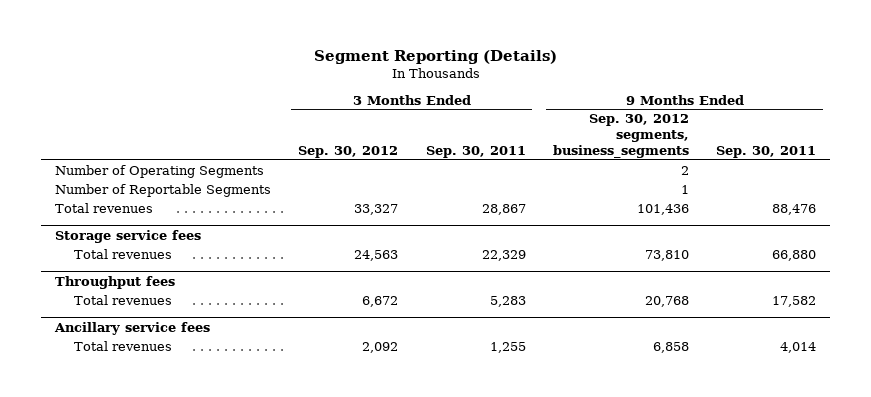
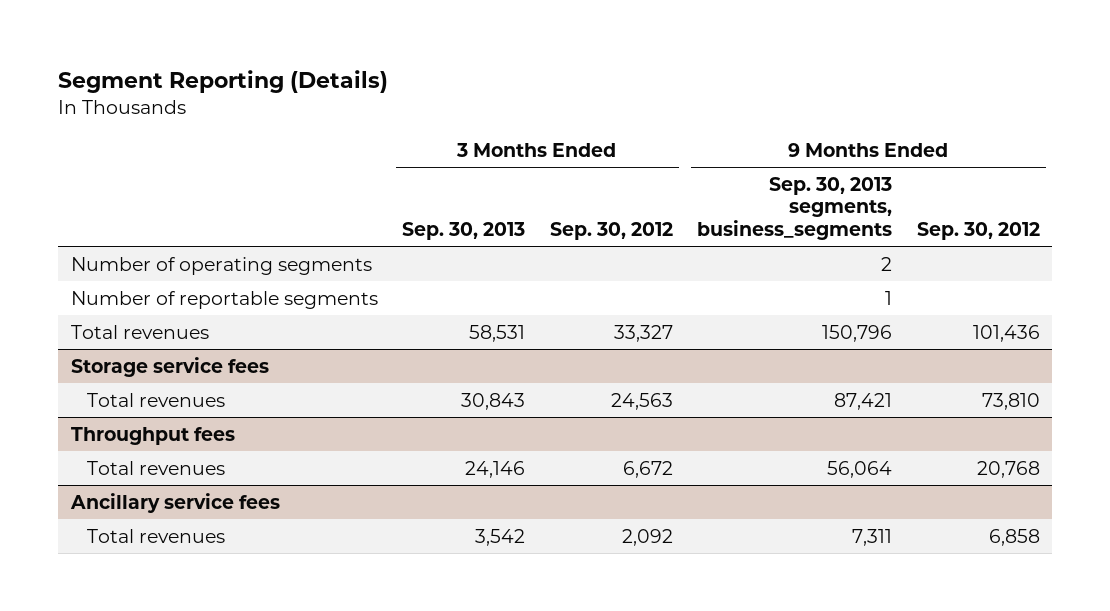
- | 3 Months Ended Sep. 30, 2012 | 3 Months Ended Sep. 30, 2011 | 9 Months Ended Sep. 30, 2012 segments, business_segments | 9 Months Ended Sep. 30, 2011
+ | 3 Months Ended Sep. 30, 2013 | 3 Months Ended Sep. 30, 2012 | 9 Months Ended Sep. 30, 2013 segments, business_segments | 9 Months Ended Sep. 30, 2012
- Number of Operating Segments | | | 2 |
- Number of Reportable Segments | | | 1 |
+ Number of operating segments | | | 2 |
+ Number of reportable segments | | | 1 |

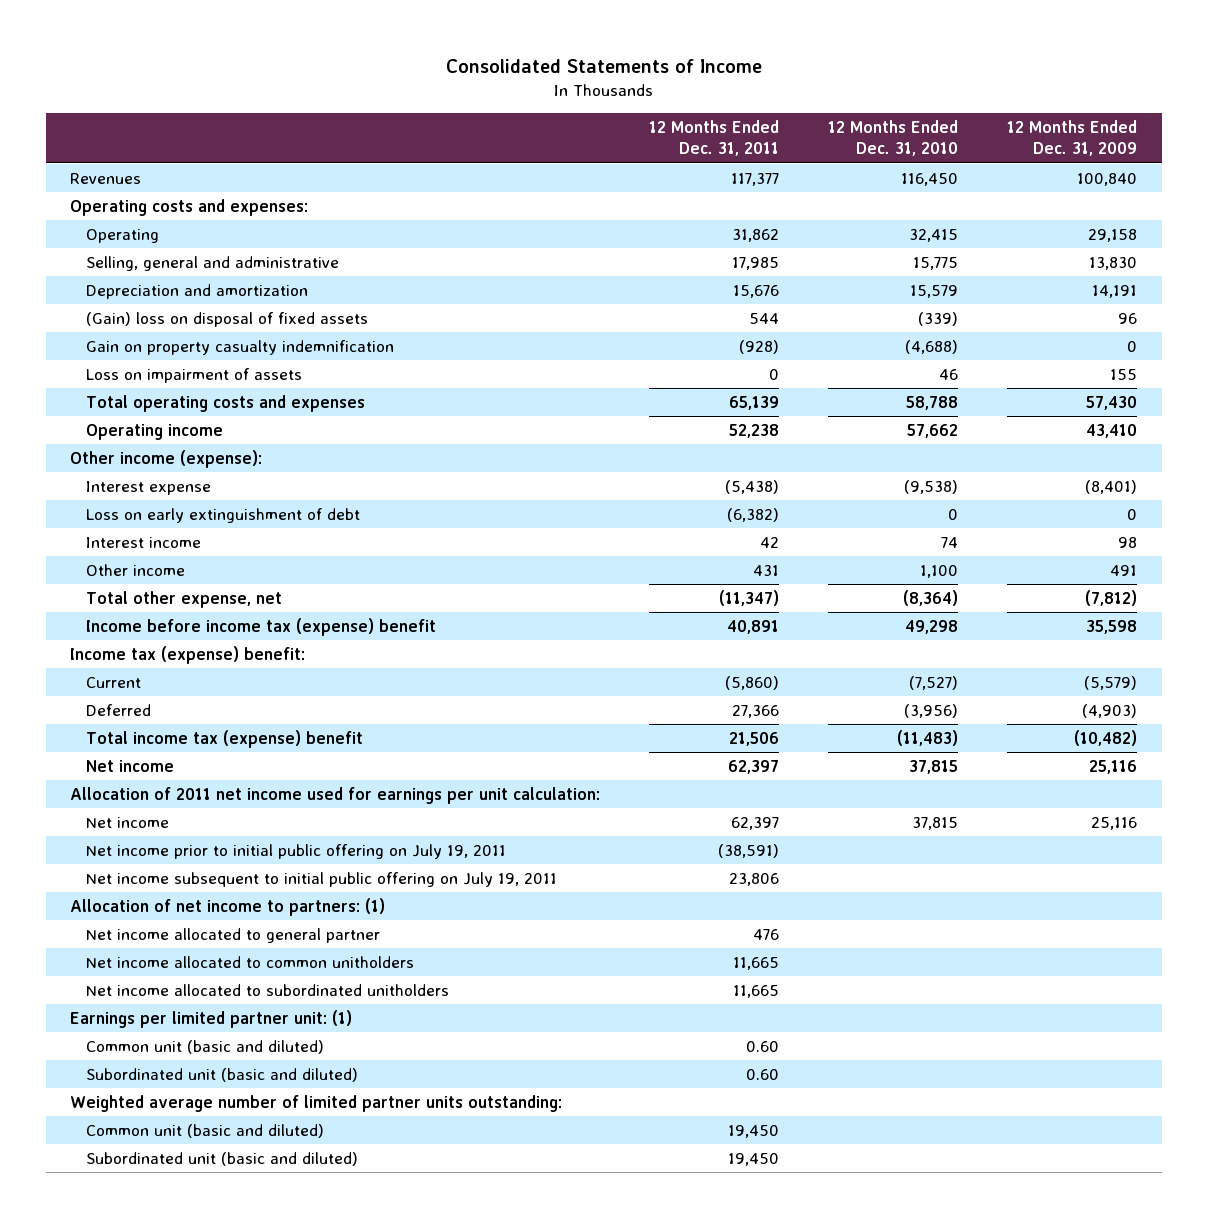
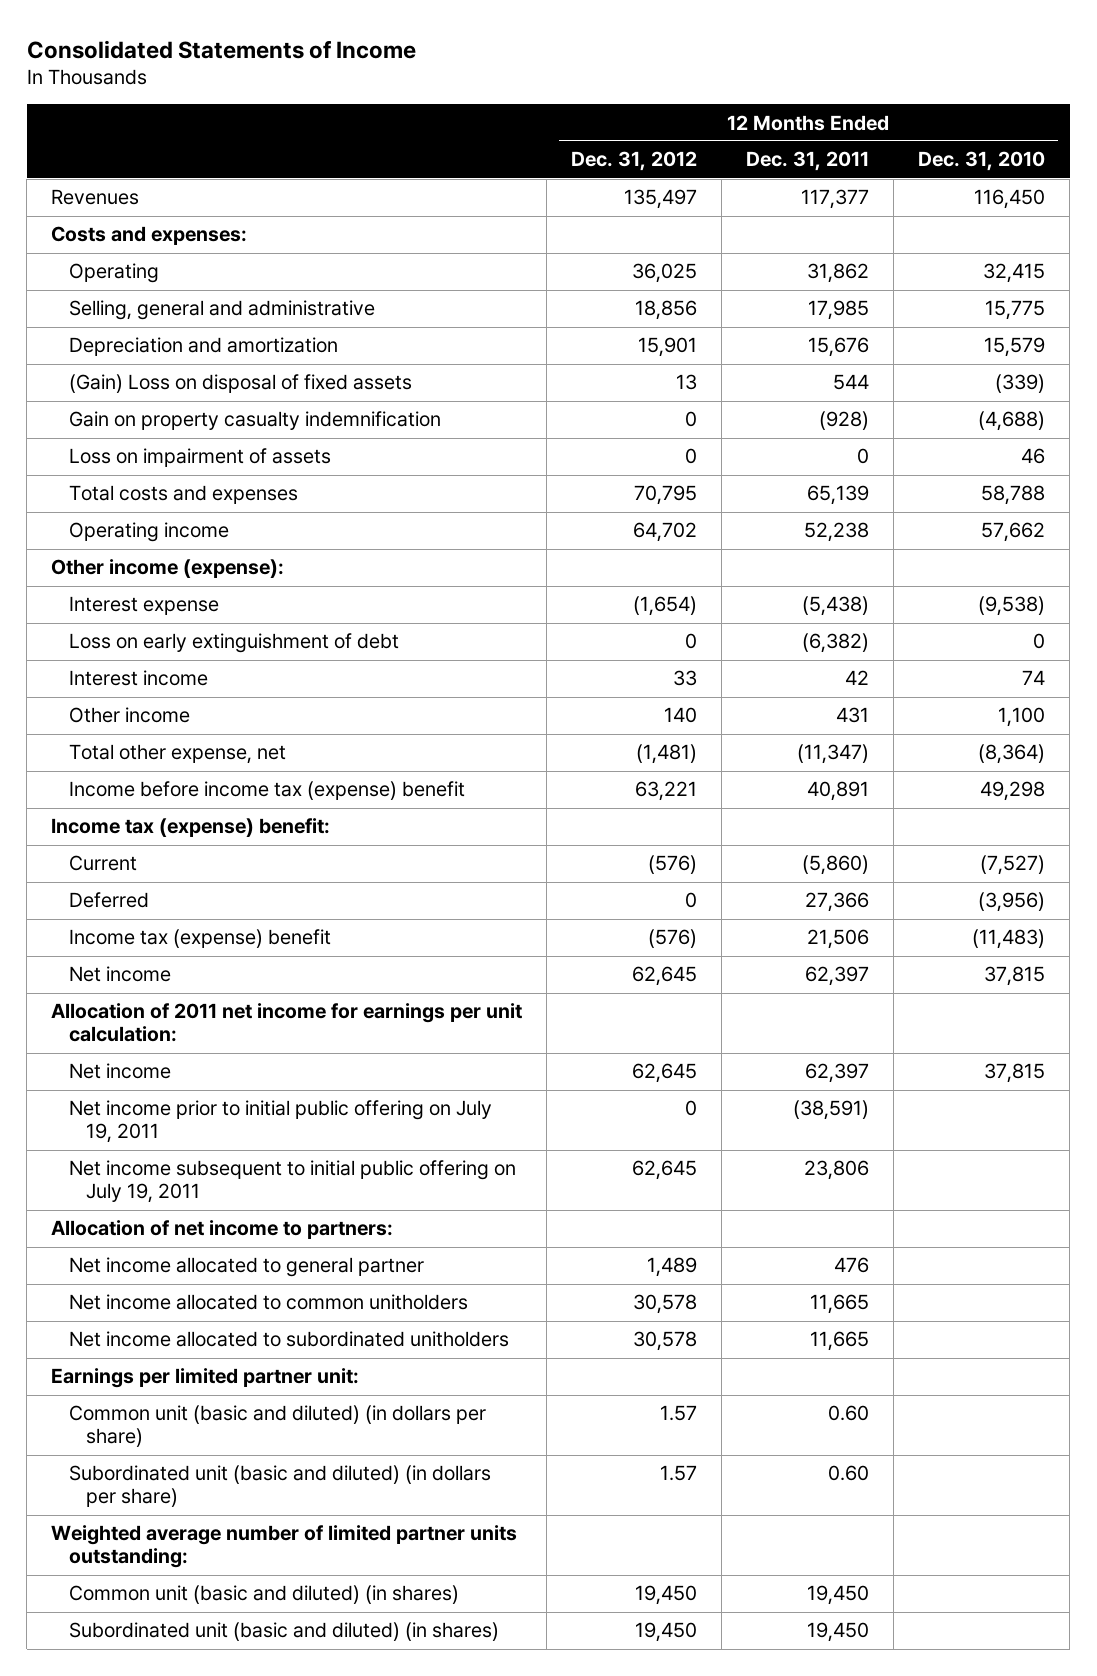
- | 12 Months Ended Dec. 31, 2011 | 12 Months Ended Dec. 31, 2010 | 12 Months Ended Dec. 31, 2009
+ | 12 Months Ended Dec. 31, 2012 | 12 Months Ended Dec. 31, 2011 | 12 Months Ended Dec. 31, 2010
- Operating costs and expenses:
+ Costs and expenses:
- (Gain) loss on disposal of fixed assets | 544 | (339) | 96
+ (Gain) Loss on disposal of fixed assets | 13 | 544 | (339)
- Total operating costs and expenses | 65,139 | 58,788 | 57,430
+ Total costs and expenses | 70,795 | 65,139 | 58,788
- Total income tax (expense) benefit | 21,506 | (11,483) | (10,482)
+ Income tax (expense) benefit | (576) | 21,506 | (11,483)
- Allocation of 2011 net income used for earnings per unit calculation:
+ Allocation of 2011 net income for earnings per unit calculation:
- Allocation of net income to partners: (1)
+ Allocation of net income to partners:
- Earnings per limited partner unit: (1)
- Common unit (basic and diluted) | 0.60 | |
- Subordinated unit (basic and diluted) | 0.60 | |
+ Earnings per limited partner unit:
+ Common unit (basic and diluted) (in dollars per share) | 1.57 | 0.60 |
+ Subordinated unit (basic and diluted) (in dollars per share) | 1.57 | 0.60 |
- Common unit (basic and diluted) | 19,450 | |
- Subordinated unit (basic and diluted) | 19,450 | |
+ Common unit (basic and diluted) (in shares) | 19,450 | 19,450 |
+ Subordinated unit (basic and diluted) (in shares) | 19,450 | 19,450 |

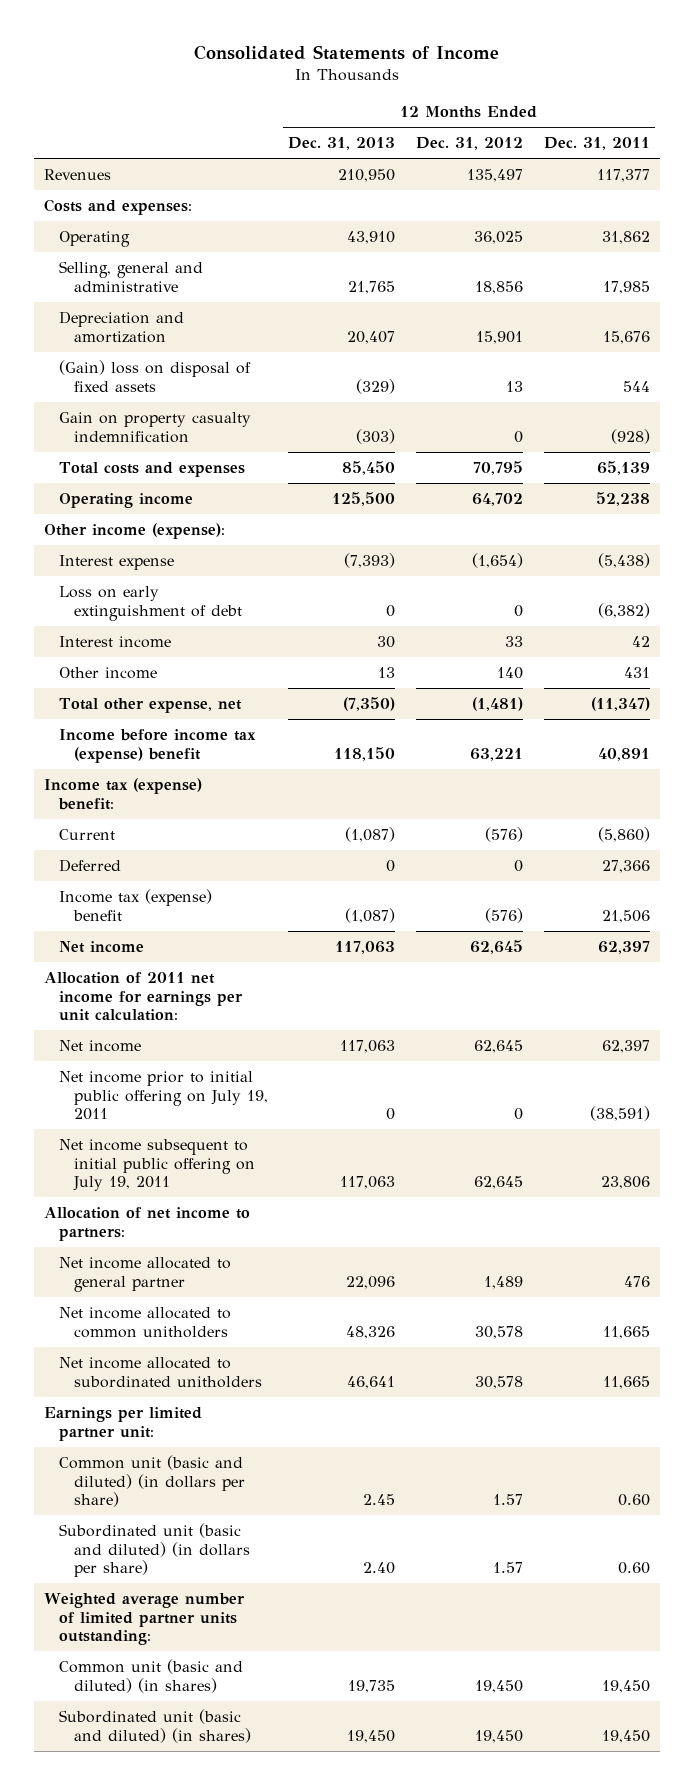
- | 12 Months Ended Dec. 31, 2012 | 12 Months Ended Dec. 31, 2011 | 12 Months Ended Dec. 31, 2010
+ | 12 Months Ended Dec. 31, 2013 | 12 Months Ended Dec. 31, 2012 | 12 Months Ended Dec. 31, 2011
- (Gain) Loss on disposal of fixed assets | 13 | 544 | (339)
+ (Gain) loss on disposal of fixed assets | (329) | 13 | 544
- Loss on impairment of assets | 0 | 0 | 46

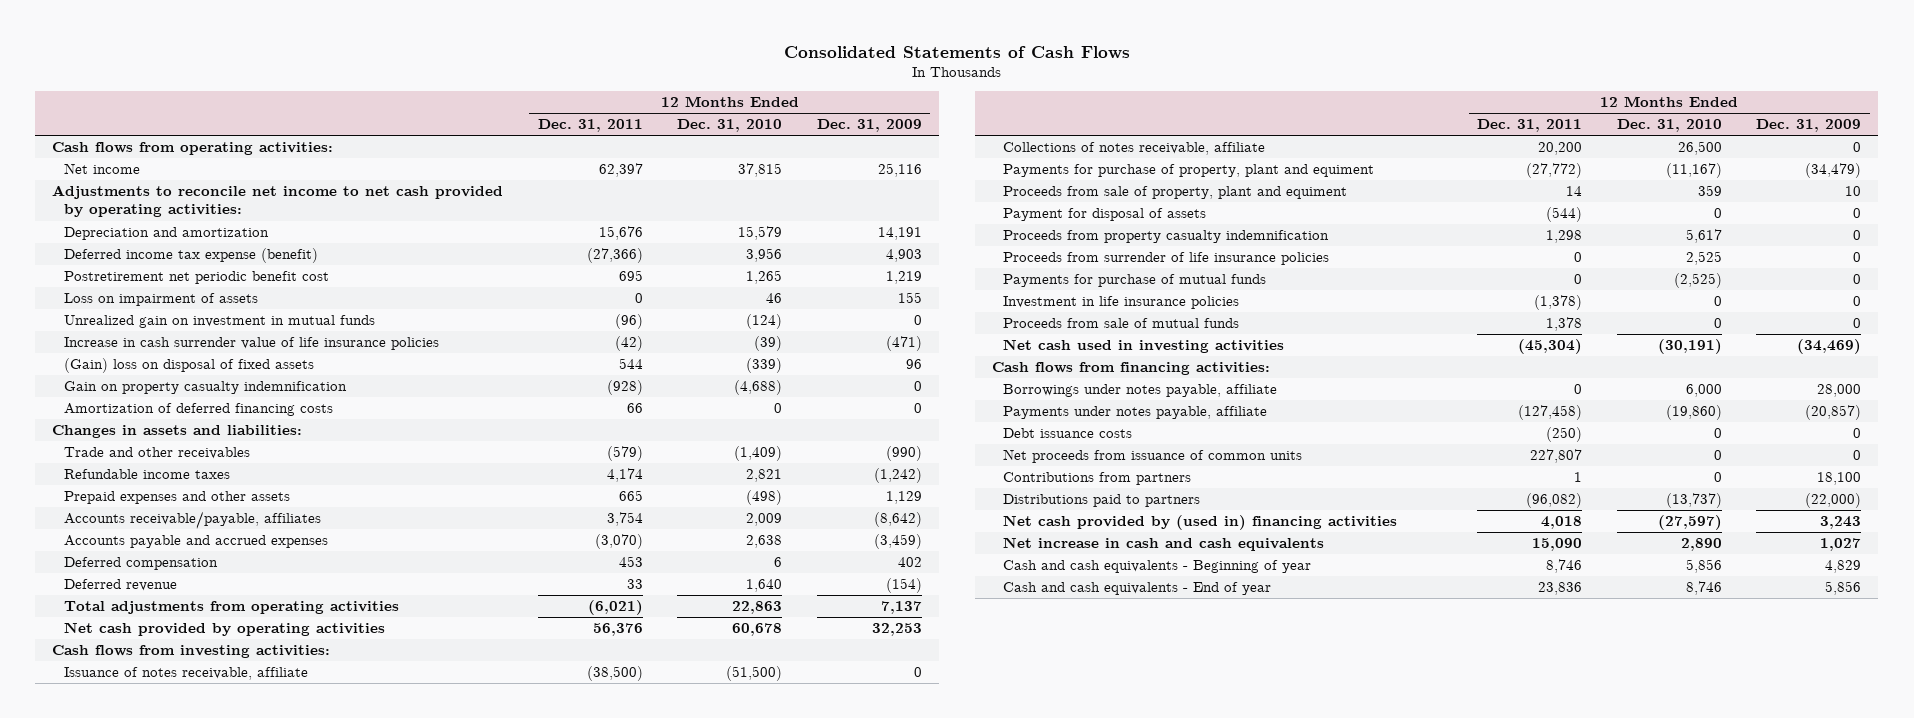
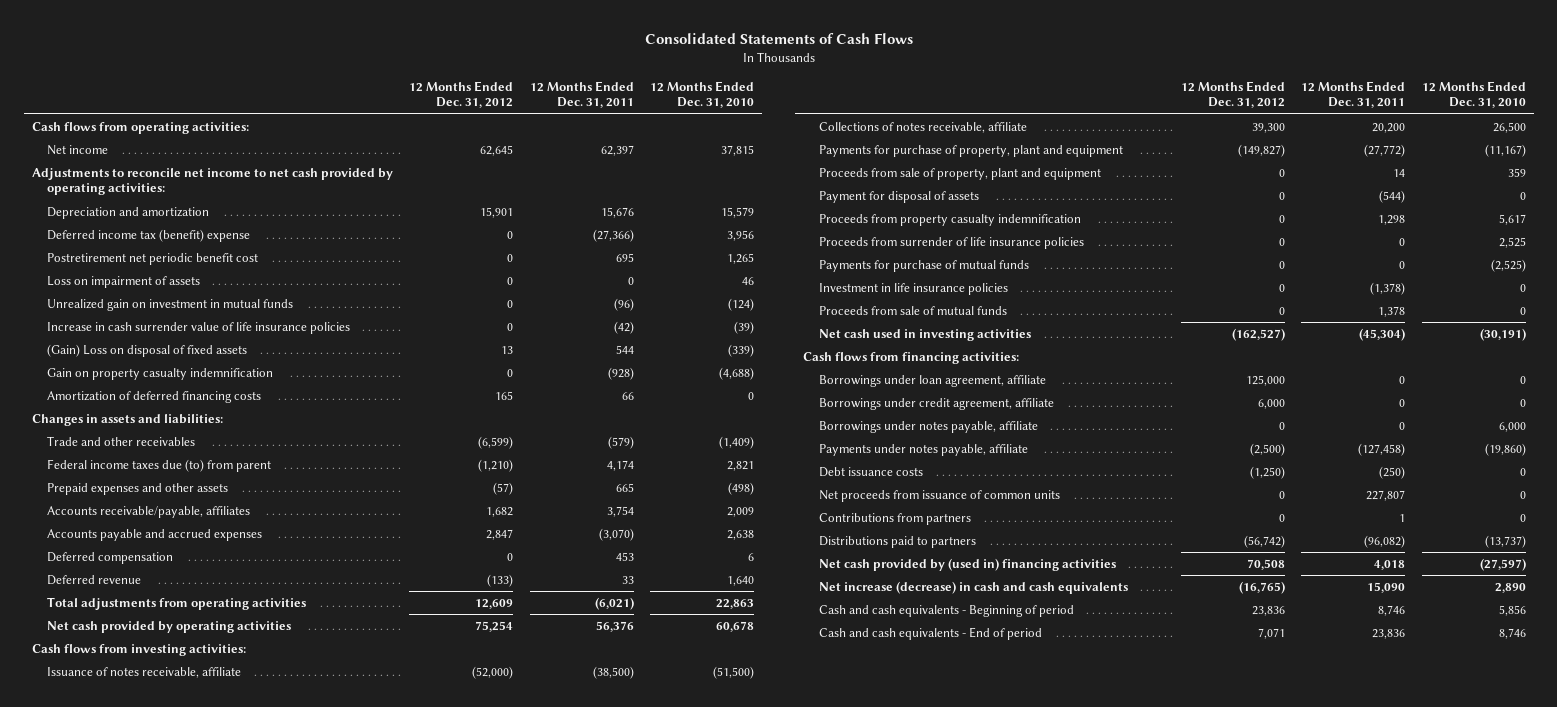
- | 12 Months Ended Dec. 31, 2011 | 12 Months Ended Dec. 31, 2010 | 12 Months Ended Dec. 31, 2009
+ | 12 Months Ended Dec. 31, 2012 | 12 Months Ended Dec. 31, 2011 | 12 Months Ended Dec. 31, 2010
- Deferred income tax expense (benefit) | (27,366) | 3,956 | 4,903
+ Deferred income tax (benefit) expense | 0 | (27,366) | 3,956
- (Gain) loss on disposal of fixed assets | 544 | (339) | 96
+ (Gain) Loss on disposal of fixed assets | 13 | 544 | (339)
- Refundable income taxes | 4,174 | 2,821 | (1,242)
+ Federal income taxes due (to) from parent | (1,210) | 4,174 | 2,821
- Payments for purchase of property, plant and equiment | (27,772) | (11,167) | (34,479)
- Proceeds from sale of property, plant and equiment | 14 | 359 | 10
+ Payments for purchase of property, plant and equipment | (149,827) | (27,772) | (11,167)
+ Proceeds from sale of property, plant and equipment | 0 | 14 | 359
+ Borrowings under loan agreement, affiliate | 125,000 | 0 | 0
+ Borrowings under credit agreement, affiliate | 6,000 | 0 | 0
- Net increase in cash and cash equivalents | 15,090 | 2,890 | 1,027
- Cash and cash equivalents - Beginning of year | 8,746 | 5,856 | 4,829
- Cash and cash equivalents - End of year | 23,836 | 8,746 | 5,856
+ Net increase (decrease) in cash and cash equivalents | (16,765) | 15,090 | 2,890
+ Cash and cash equivalents - Beginning of period | 23,836 | 8,746 | 5,856
+ Cash and cash equivalents - End of period | 7,071 | 23,836 | 8,746

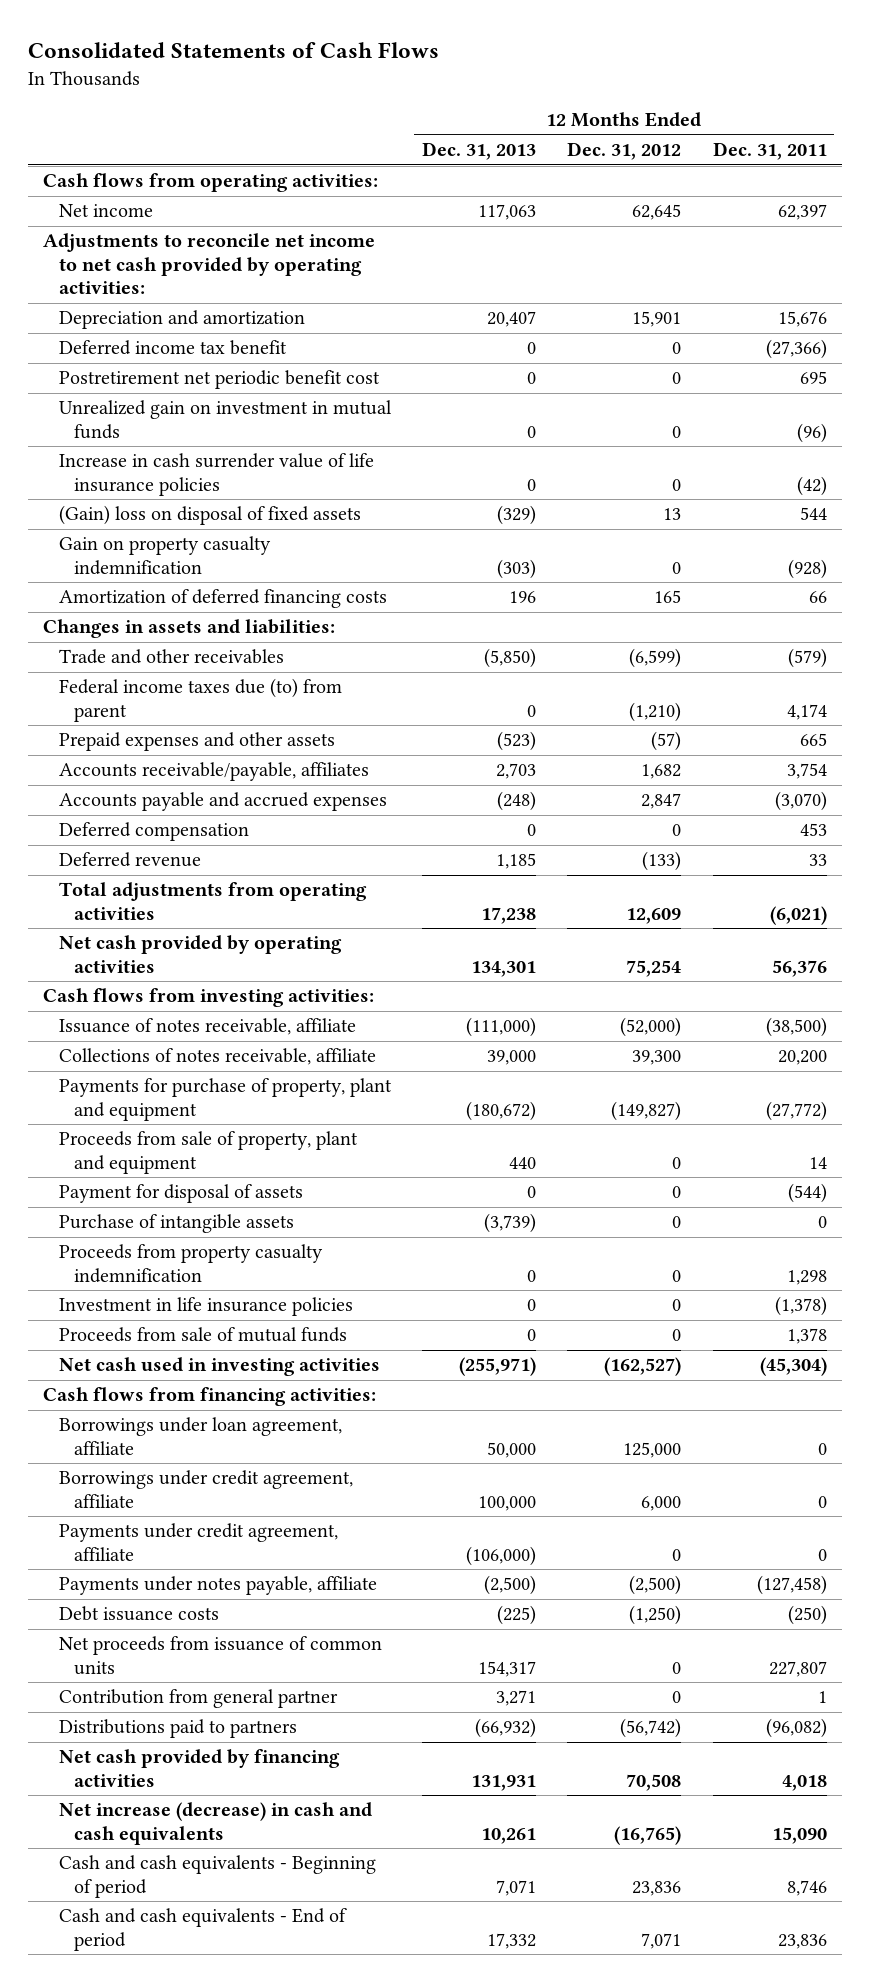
- | 12 Months Ended Dec. 31, 2012 | 12 Months Ended Dec. 31, 2011 | 12 Months Ended Dec. 31, 2010
+ | 12 Months Ended Dec. 31, 2013 | 12 Months Ended Dec. 31, 2012 | 12 Months Ended Dec. 31, 2011
- Deferred income tax (benefit) expense | 0 | (27,366) | 3,956
+ Deferred income tax benefit | 0 | 0 | (27,366)
- Loss on impairment of assets | 0 | 0 | 46
- (Gain) Loss on disposal of fixed assets | 13 | 544 | (339)
+ (Gain) loss on disposal of fixed assets | (329) | 13 | 544
+ Purchase of intangible assets | (3,739) | 0 | 0
- Proceeds from surrender of life insurance policies | 0 | 0 | 2,525
- Payments for purchase of mutual funds | 0 | 0 | (2,525)
- Borrowings under notes payable, affiliate | 0 | 0 | 6,000
+ Payments under credit agreement, affiliate | (106,000) | 0 | 0
- Contributions from partners | 0 | 1 | 0
+ Contribution from general partner | 3,271 | 0 | 1
- Net cash provided by (used in) financing activities | 70,508 | 4,018 | (27,597)
+ Net cash provided by financing activities | 131,931 | 70,508 | 4,018

